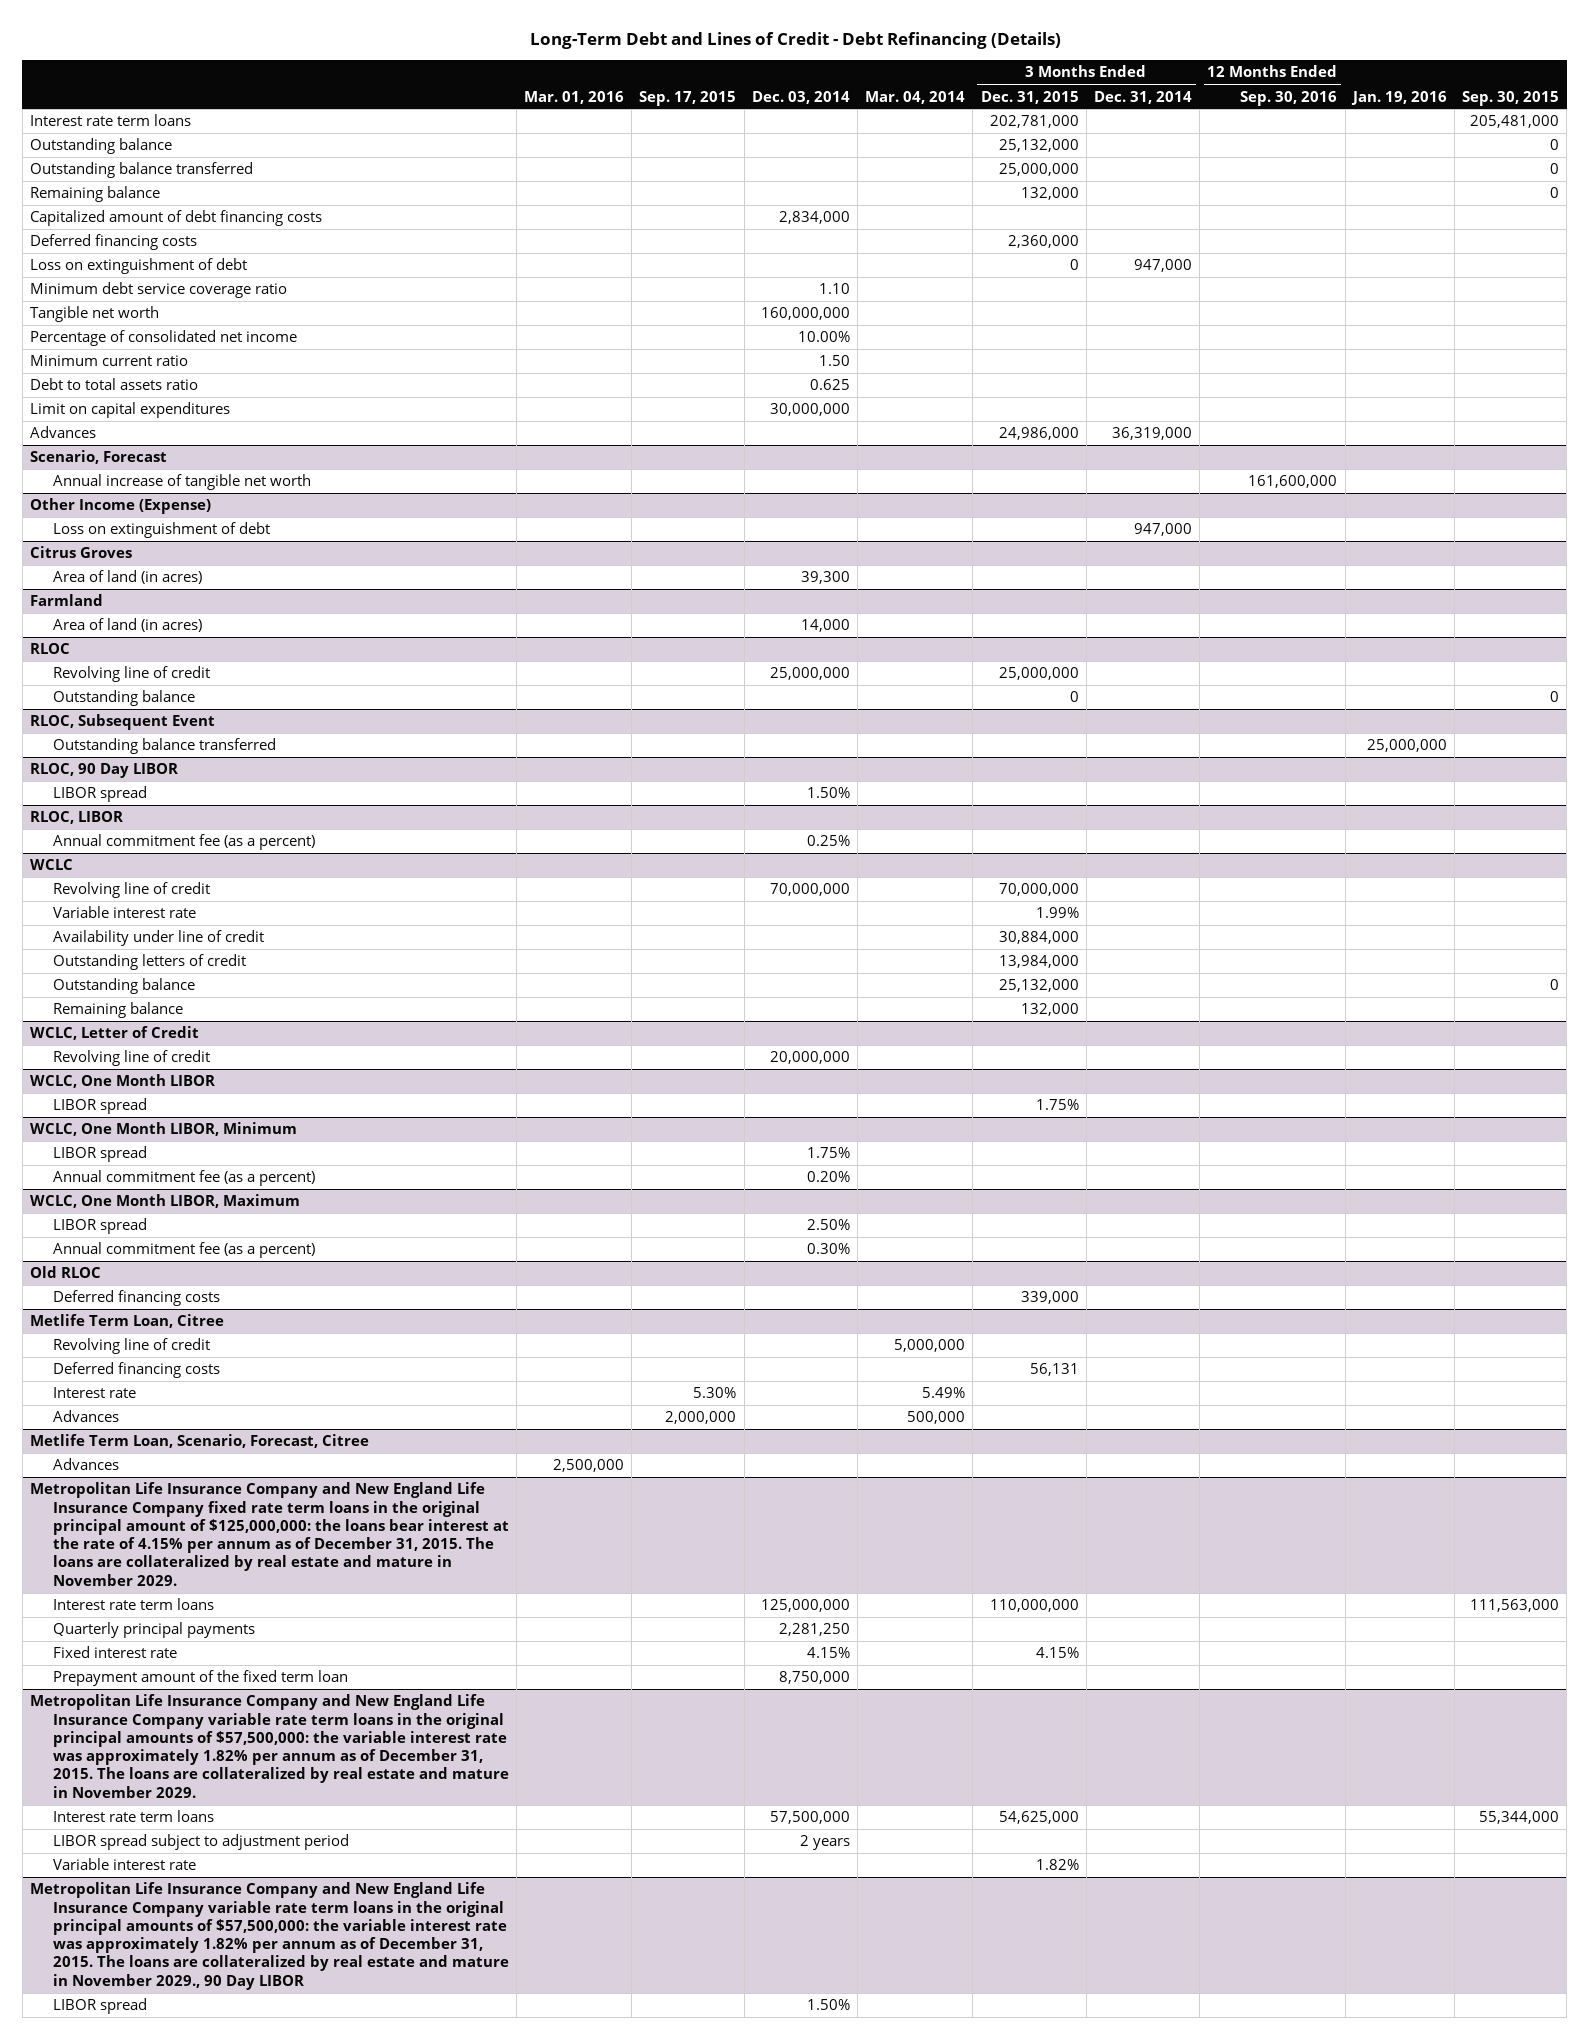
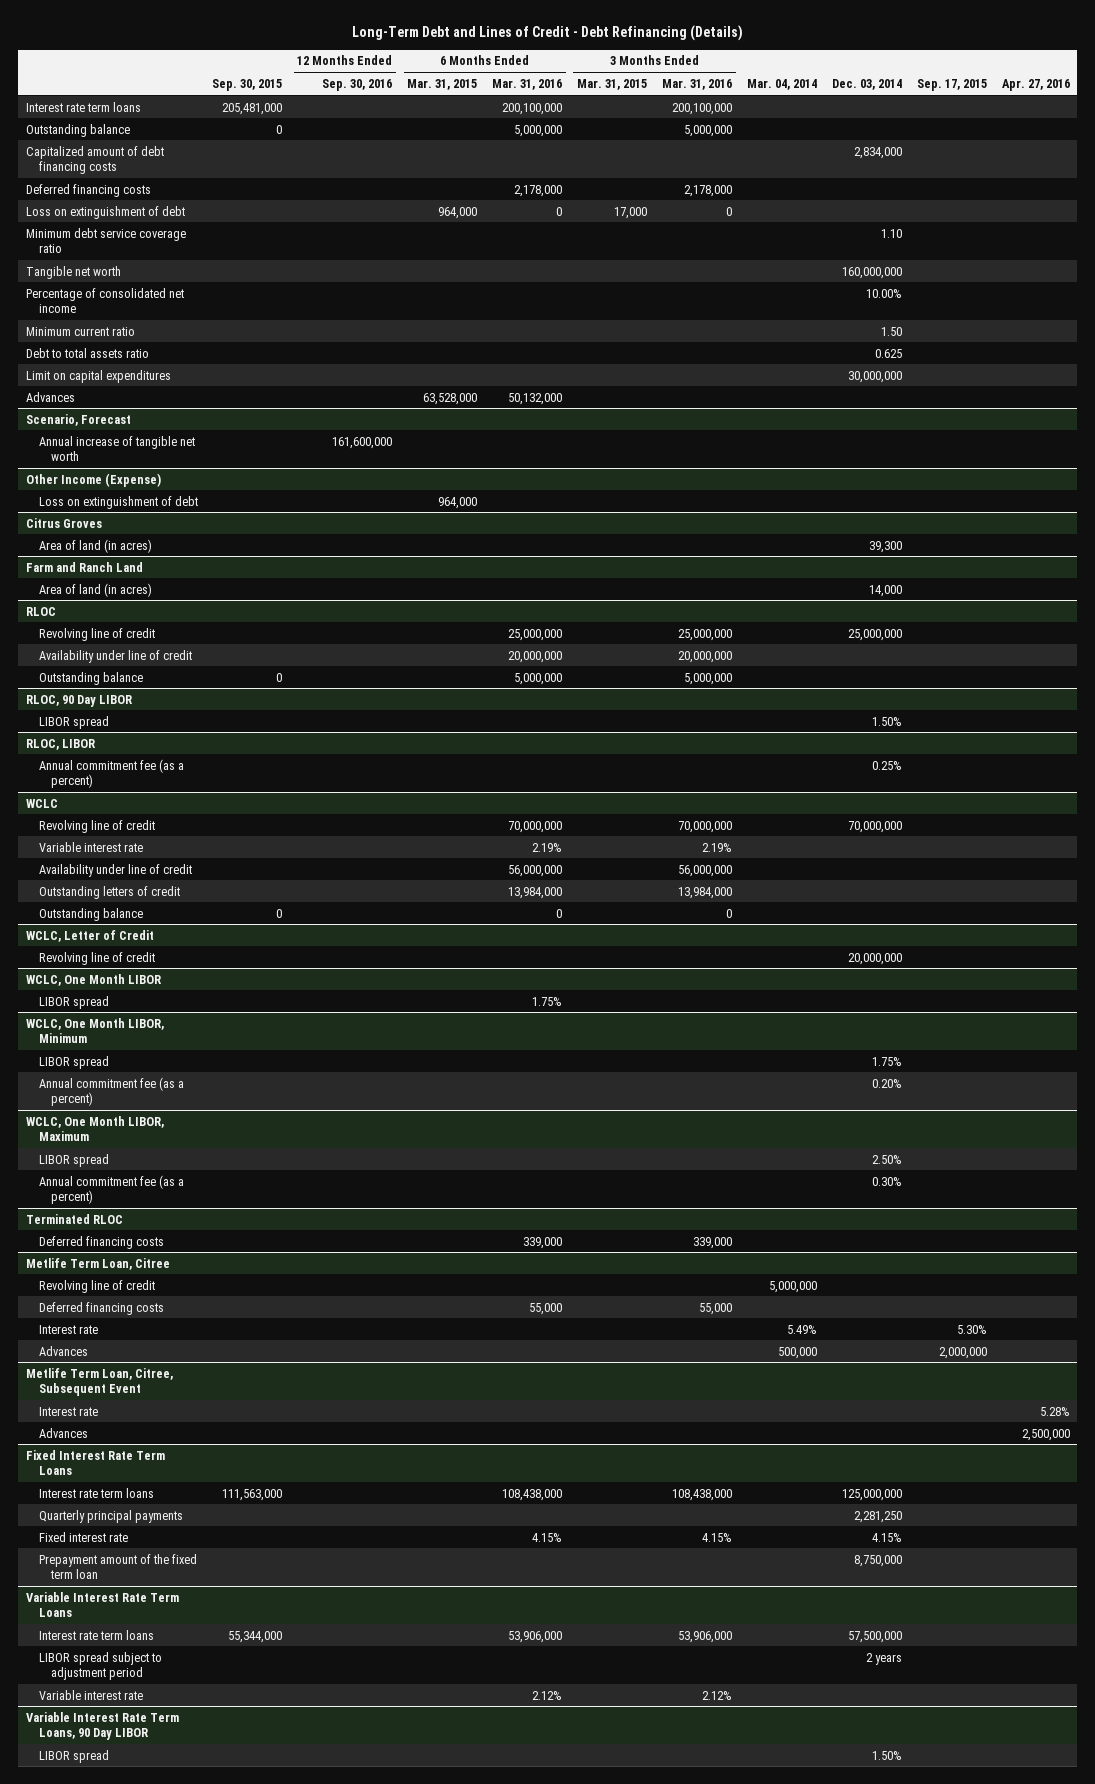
- | Mar. 01, 2016 | Sep. 17, 2015 | Dec. 03, 2014 | Mar. 04, 2014 | 3 Months Ended Dec. 31, 2015 | 3 Months Ended Dec. 31, 2014 | 12 Months Ended Sep. 30, 2016 | Jan. 19, 2016 | Sep. 30, 2015
+ | Sep. 30, 2015 | 12 Months Ended Sep. 30, 2016 | 6 Months Ended Mar. 31, 2015 | 6 Months Ended Mar. 31, 2016 | 3 Months Ended Mar. 31, 2015 | 3 Months Ended Mar. 31, 2016 | Mar. 04, 2014 | Dec. 03, 2014 | Sep. 17, 2015 | Apr. 27, 2016
- Outstanding balance transferred | | | | | 25,000,000 | | | | 0
- Remaining balance | | | | | 132,000 | | | | 0
- Farmland
+ Farm and Ranch Land
@ RLOC
+ Availability under line of credit | | | | 20,000,000 | | 20,000,000 | | | |
- RLOC, Subsequent Event
- Outstanding balance transferred | | | | | | | | 25,000,000 |
@ WCLC
- Remaining balance | | | | | 132,000 | | | |
- Old RLOC
+ Terminated RLOC
- Metlife Term Loan, Scenario, Forecast, Citree
+ Metlife Term Loan, Citree, Subsequent Event
+ Interest rate | | | | | | | | | | 5.28%
- Metropolitan Life Insurance Company and New England Life Insurance Company fixed rate term loans in the original principal amount of $125,000,000: the loans bear interest at the rate of 4.15% per annum as of December 31, 2015. The loans are collateralized by real estate and mature in November 2029.
+ Fixed Interest Rate Term Loans
- Metropolitan Life Insurance Company and New England Life Insurance Company variable rate term loans in the original principal amounts of $57,500,000: the variable interest rate was approximately 1.82% per annum as of December 31, 2015. The loans are collateralized by real estate and mature in November 2029.
+ Variable Interest Rate Term Loans
- Metropolitan Life Insurance Company and New England Life Insurance Company variable rate term loans in the original principal amounts of $57,500,000: the variable interest rate was approximately 1.82% per annum as of December 31, 2015. The loans are collateralized by real estate and mature in November 2029., 90 Day LIBOR
+ Variable Interest Rate Term Loans, 90 Day LIBOR

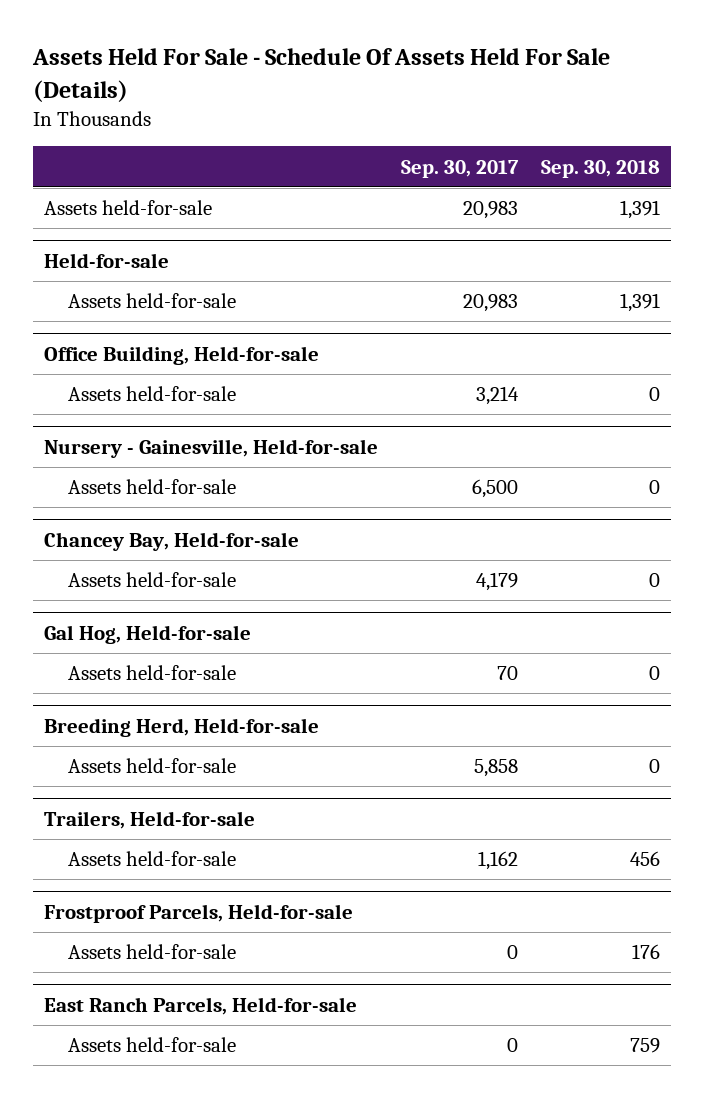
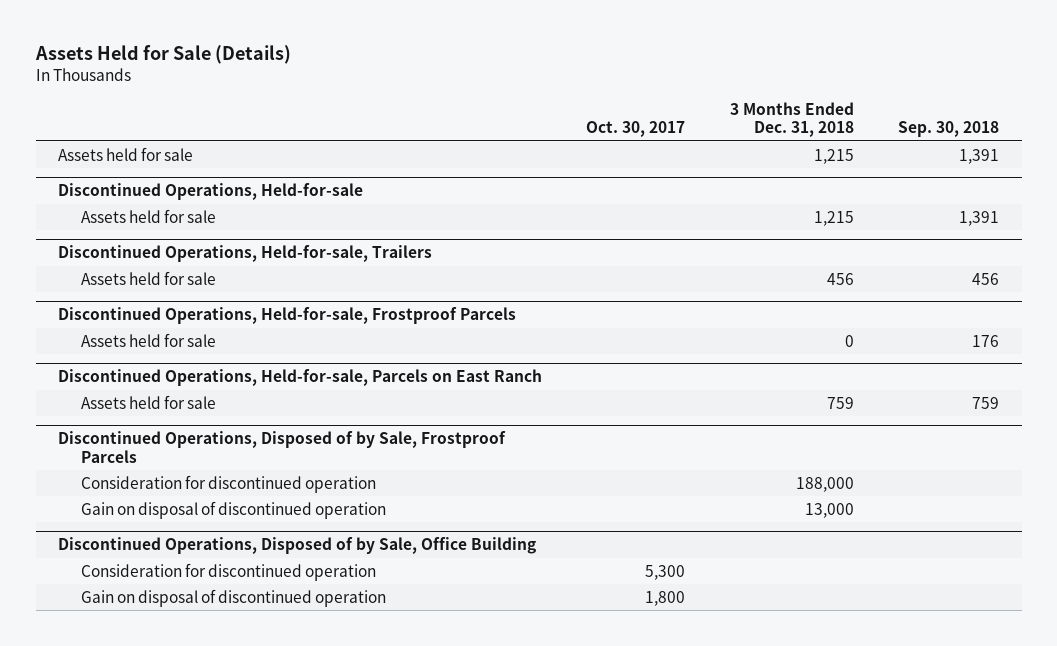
- Assets Held For Sale - Schedule Of Assets Held For Sale (Details)
+ Assets Held for Sale (Details)
- | Sep. 30, 2017 | Sep. 30, 2018
+ | Oct. 30, 2017 | 3 Months Ended Dec. 31, 2018 | Sep. 30, 2018
- Assets held-for-sale | 20,983 | 1,391
- Held-for-sale
- Assets held-for-sale | 20,983 | 1,391
- Office Building, Held-for-sale
- Assets held-for-sale | 3,214 | 0
- Nursery - Gainesville, Held-for-sale
- Assets held-for-sale | 6,500 | 0
- Chancey Bay, Held-for-sale
- Assets held-for-sale | 4,179 | 0
- Gal Hog, Held-for-sale
- Assets held-for-sale | 70 | 0
- Breeding Herd, Held-for-sale
- Assets held-for-sale | 5,858 | 0
- Trailers, Held-for-sale
- Assets held-for-sale | 1,162 | 456
- Frostproof Parcels, Held-for-sale
- Assets held-for-sale | 0 | 176
- East Ranch Parcels, Held-for-sale
- Assets held-for-sale | 0 | 759
+ Assets held for sale | | 1,215 | 1,391
+ Discontinued Operations, Held-for-sale
+ Assets held for sale | | 1,215 | 1,391
+ Discontinued Operations, Held-for-sale, Trailers
+ Assets held for sale | | 456 | 456
+ Discontinued Operations, Held-for-sale, Frostproof Parcels
+ Assets held for sale | | 0 | 176
+ Discontinued Operations, Held-for-sale, Parcels on East Ranch
+ Assets held for sale | | 759 | 759
+ Discontinued Operations, Disposed of by Sale, Frostproof Parcels
+ Consideration for discontinued operation | | 188,000 |
+ Gain on disposal of discontinued operation | | 13,000 |
+ Discontinued Operations, Disposed of by Sale, Office Building
+ Consideration for discontinued operation | 5,300 | |
+ Gain on disposal of discontinued operation | 1,800 | |

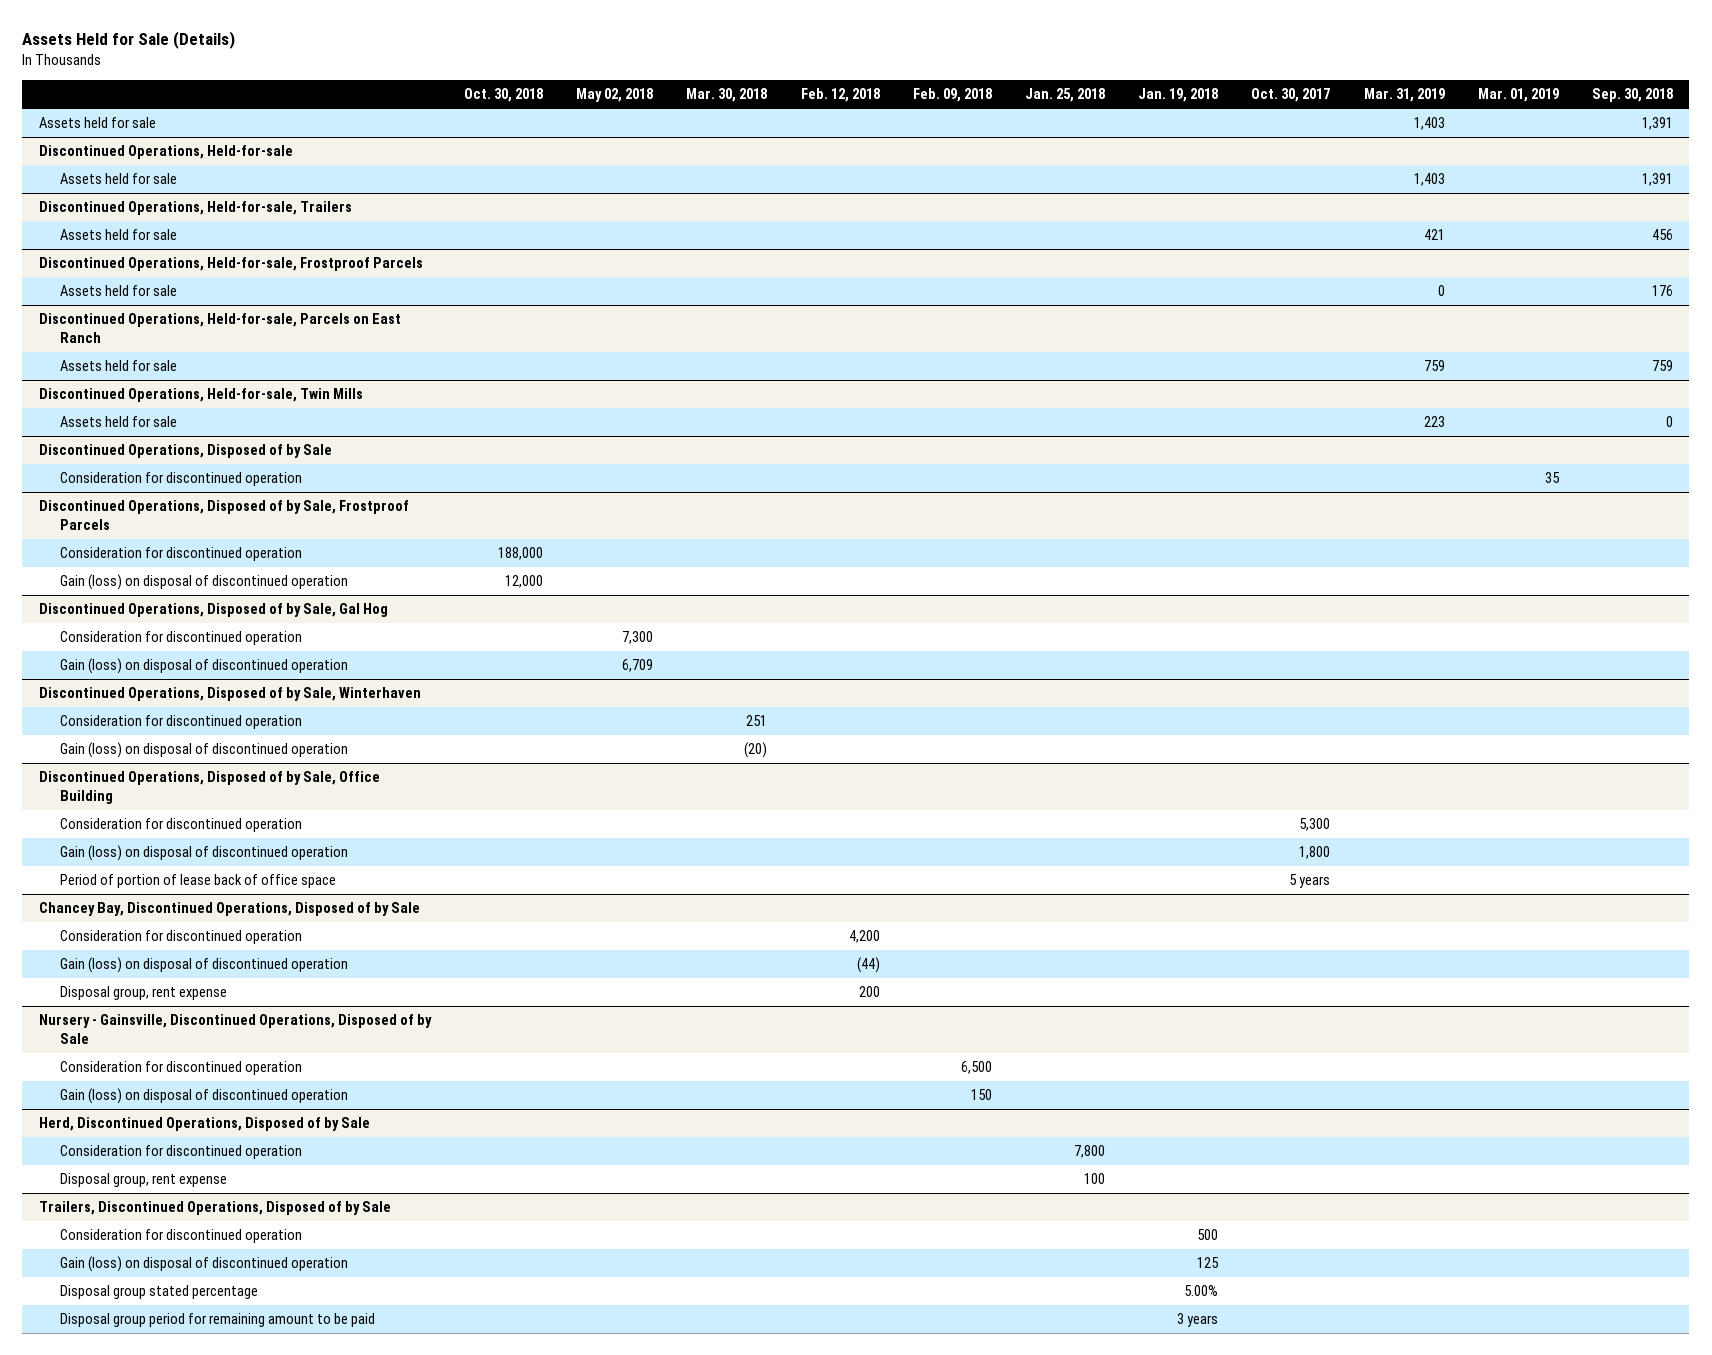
- | Oct. 30, 2017 | 3 Months Ended Dec. 31, 2018 | Sep. 30, 2018
+ | Oct. 30, 2018 | May 02, 2018 | Mar. 30, 2018 | Feb. 12, 2018 | Feb. 09, 2018 | Jan. 25, 2018 | Jan. 19, 2018 | Oct. 30, 2017 | Mar. 31, 2019 | Mar. 01, 2019 | Sep. 30, 2018
+ Discontinued Operations, Held-for-sale, Twin Mills
+ Assets held for sale | | | | | | | | | 223 | | 0
+ Discontinued Operations, Disposed of by Sale
+ Consideration for discontinued operation | | | | | | | | | | 35 |
@ Discontinued Operations, Disposed of by Sale, Frostproof Parcels
- Gain on disposal of discontinued operation | | 13,000 |
+ Gain (loss) on disposal of discontinued operation | 12,000 | | | | | | | | | |
+ Discontinued Operations, Disposed of by Sale, Gal Hog
+ Consideration for discontinued operation | | 7,300 | | | | | | | | |
+ Gain (loss) on disposal of discontinued operation | | 6,709 | | | | | | | | |
+ Discontinued Operations, Disposed of by Sale, Winterhaven
+ Consideration for discontinued operation | | | 251 | | | | | | | |
+ Gain (loss) on disposal of discontinued operation | | | (20) | | | | | | | |
@ Discontinued Operations, Disposed of by Sale, Office Building
- Gain on disposal of discontinued operation | 1,800 | |
+ Gain (loss) on disposal of discontinued operation | | | | | | | | 1,800 | | |
+ Period of portion of lease back of office space | | | | | | | | 5 years | | |
+ Chancey Bay, Discontinued Operations, Disposed of by Sale
+ Consideration for discontinued operation | | | | 4,200 | | | | | | |
+ Gain (loss) on disposal of discontinued operation | | | | (44) | | | | | | |
+ Disposal group, rent expense | | | | 200 | | | | | | |
+ Nursery - Gainsville, Discontinued Operations, Disposed of by Sale
+ Consideration for discontinued operation | | | | | 6,500 | | | | | |
+ Gain (loss) on disposal of discontinued operation | | | | | 150 | | | | | |
+ Herd, Discontinued Operations, Disposed of by Sale
+ Consideration for discontinued operation | | | | | | 7,800 | | | | |
+ Disposal group, rent expense | | | | | | 100 | | | | |
+ Trailers, Discontinued Operations, Disposed of by Sale
+ Consideration for discontinued operation | | | | | | | 500 | | | |
+ Gain (loss) on disposal of discontinued operation | | | | | | | 125 | | | |
+ Disposal group stated percentage | | | | | | | 5.00% | | | |
+ Disposal group period for remaining amount to be paid | | | | | | | 3 years | | | |

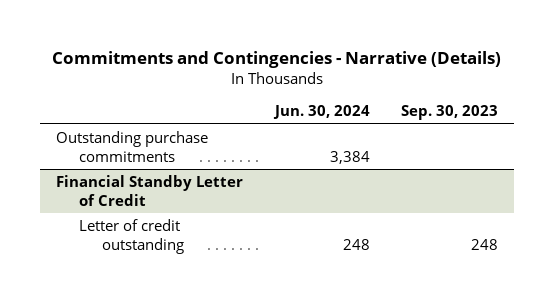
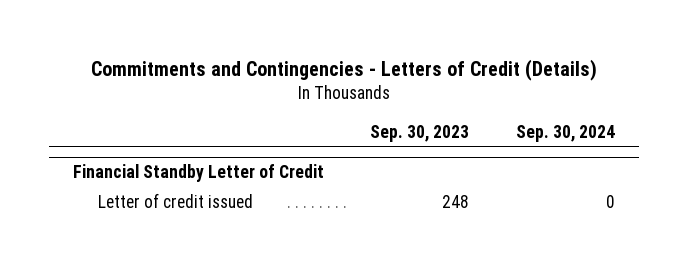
- Commitments and Contingencies - Narrative (Details)
+ Commitments and Contingencies - Letters of Credit (Details)
- | Jun. 30, 2024 | Sep. 30, 2023
+ | Sep. 30, 2023 | Sep. 30, 2024
- Outstanding purchase commitments | 3,384 |
@ Financial Standby Letter of Credit
- Letter of credit outstanding | 248 | 248
+ Letter of credit issued | 248 | 0

